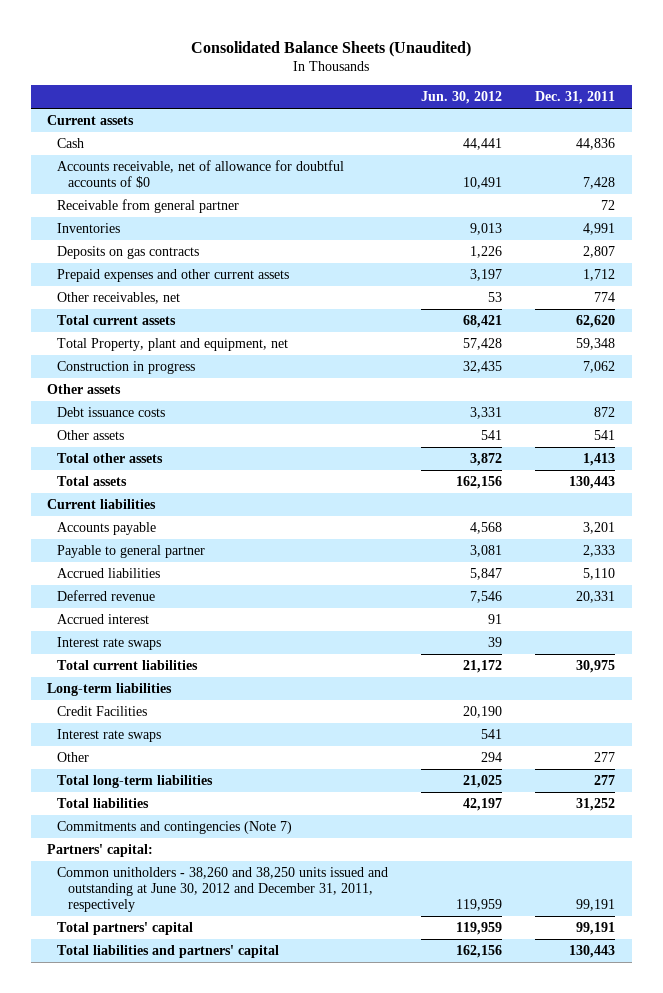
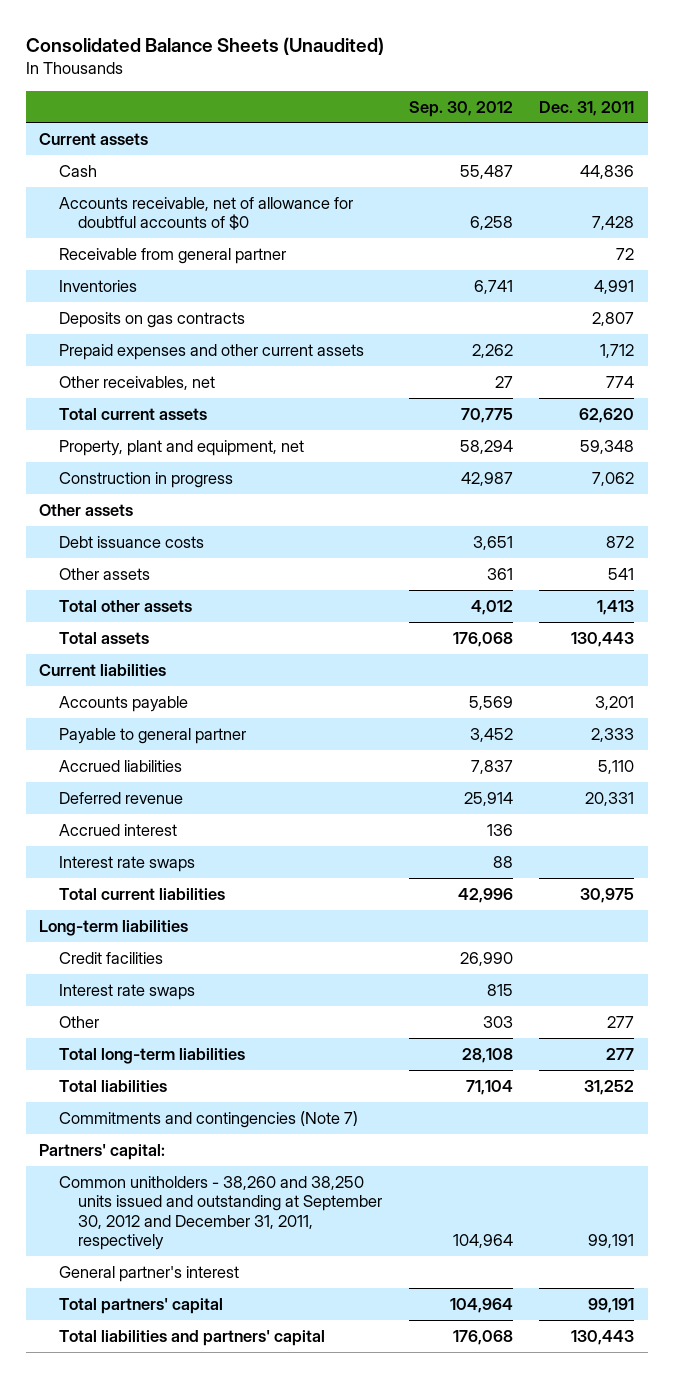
- | Jun. 30, 2012 | Dec. 31, 2011
+ | Sep. 30, 2012 | Dec. 31, 2011
- Total Property, plant and equipment, net | 57,428 | 59,348
+ Property, plant and equipment, net | 58,294 | 59,348
- Credit Facilities | 20,190 |
+ Credit facilities | 26,990 |
- Common unitholders - 38,260 and 38,250 units issued and outstanding at June 30, 2012 and December 31, 2011, respectively | 119,959 | 99,191
+ Common unitholders - 38,260 and 38,250 units issued and outstanding at September 30, 2012 and December 31, 2011, respectively | 104,964 | 99,191
+ General partner's interest

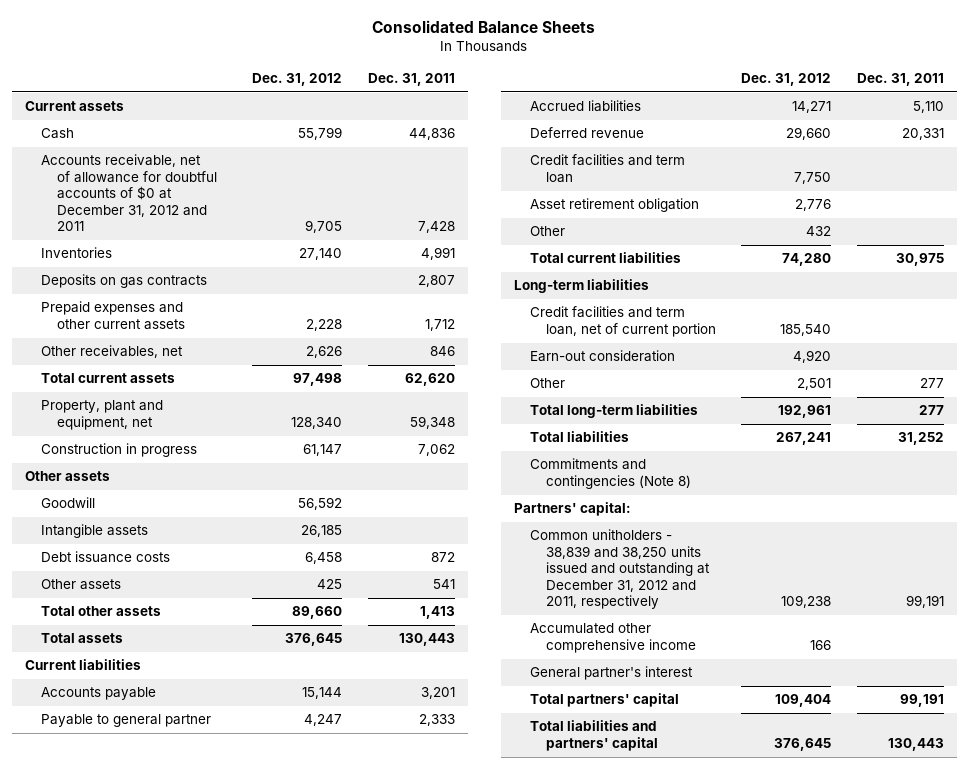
- Consolidated Balance Sheets (Unaudited)
+ Consolidated Balance Sheets
- | Sep. 30, 2012 | Dec. 31, 2011
+ | Dec. 31, 2012 | Dec. 31, 2011
- Accounts receivable, net of allowance for doubtful accounts of $0 | 6,258 | 7,428
- Receivable from general partner | | 72
+ Accounts receivable, net of allowance for doubtful accounts of $0 at December 31, 2012 and 2011 | 9,705 | 7,428
- Other receivables, net | 27 | 774
+ Other receivables, net | 2,626 | 846
+ Goodwill | 56,592 |
+ Intangible assets | 26,185 |
- Accrued interest | 136 |
- Interest rate swaps | 88 |
+ Credit facilities and term loan | 7,750 |
+ Asset retirement obligation | 2,776 |
+ Other | 432 |
- Credit facilities | 26,990 |
- Interest rate swaps | 815 |
+ Credit facilities and term loan, net of current portion | 185,540 |
+ Earn-out consideration | 4,920 |
- Commitments and contingencies (Note 7)
+ Commitments and contingencies (Note 8)
- Common unitholders - 38,260 and 38,250 units issued and outstanding at September 30, 2012 and December 31, 2011, respectively | 104,964 | 99,191
+ Common unitholders - 38,839 and 38,250 units issued and outstanding at December 31, 2012 and 2011, respectively | 109,238 | 99,191
+ Accumulated other comprehensive income | 166 |

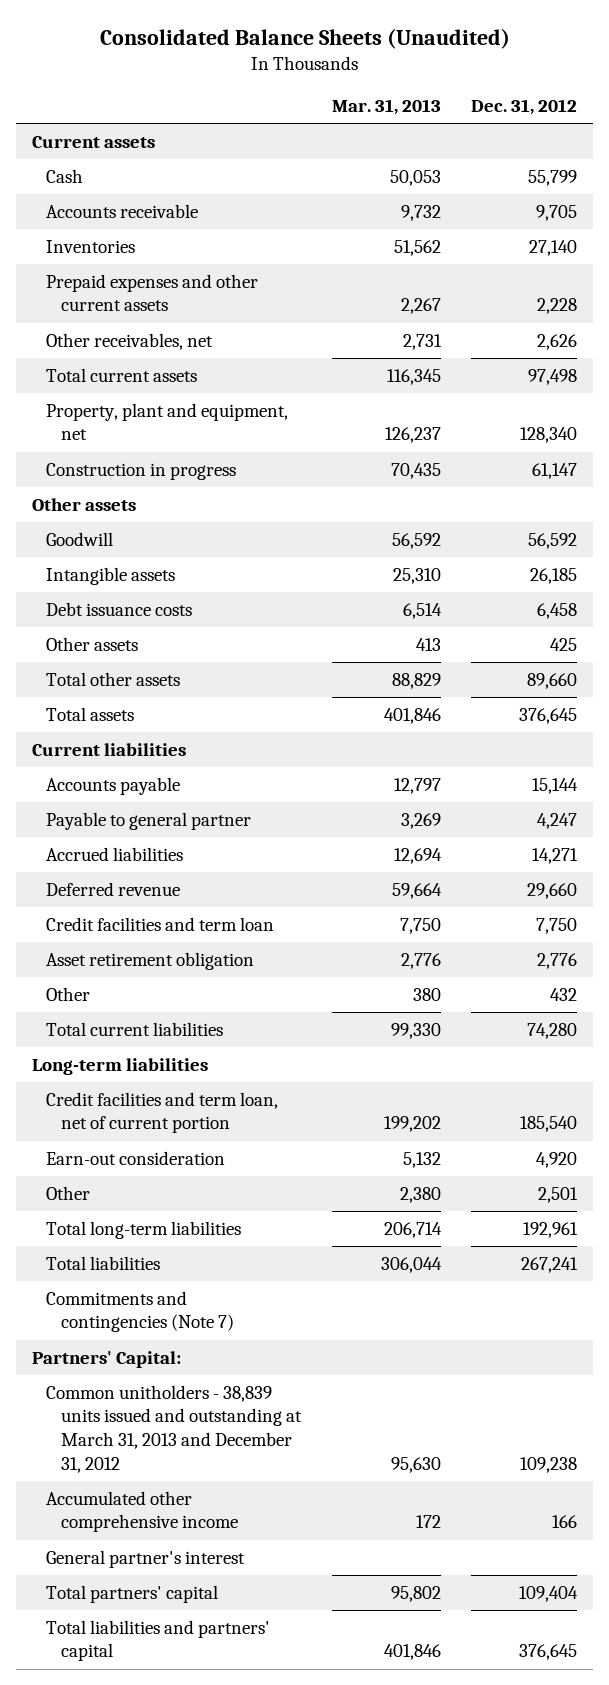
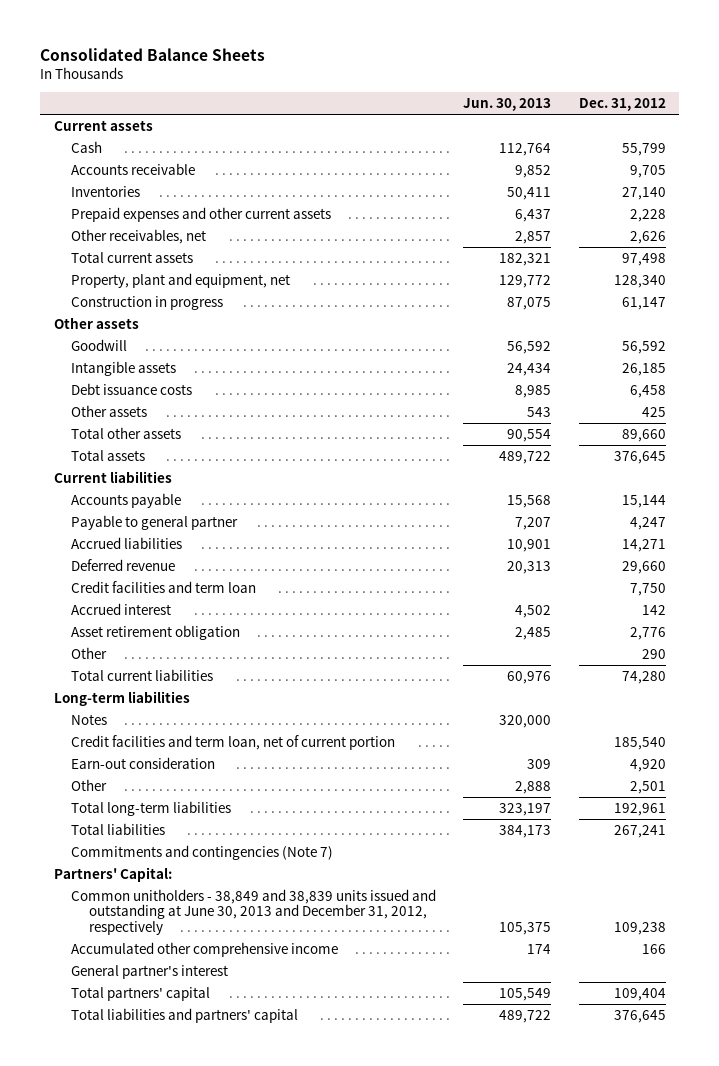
- Consolidated Balance Sheets (Unaudited)
+ Consolidated Balance Sheets
- | Mar. 31, 2013 | Dec. 31, 2012
+ | Jun. 30, 2013 | Dec. 31, 2012
+ Accrued interest | 4,502 | 142
- Other | 380 | 432
+ Other | | 290
+ Notes | 320,000 |
- Common unitholders - 38,839 units issued and outstanding at March 31, 2013 and December 31, 2012 | 95,630 | 109,238
+ Common unitholders - 38,849 and 38,839 units issued and outstanding at June 30, 2013 and December 31, 2012, respectively | 105,375 | 109,238

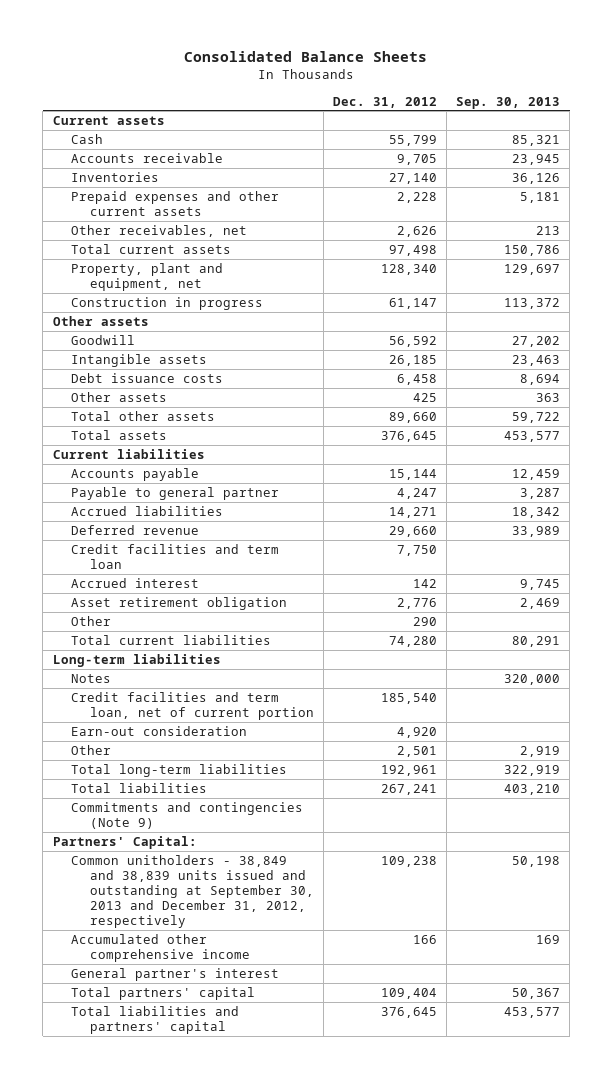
- | Jun. 30, 2013 | Dec. 31, 2012
+ | Dec. 31, 2012 | Sep. 30, 2013
- Commitments and contingencies (Note 7)
+ Commitments and contingencies (Note 9)
- Common unitholders - 38,849 and 38,839 units issued and outstanding at June 30, 2013 and December 31, 2012, respectively | 105,375 | 109,238
+ Common unitholders - 38,849 and 38,839 units issued and outstanding at September 30, 2013 and December 31, 2012, respectively | 109,238 | 50,198

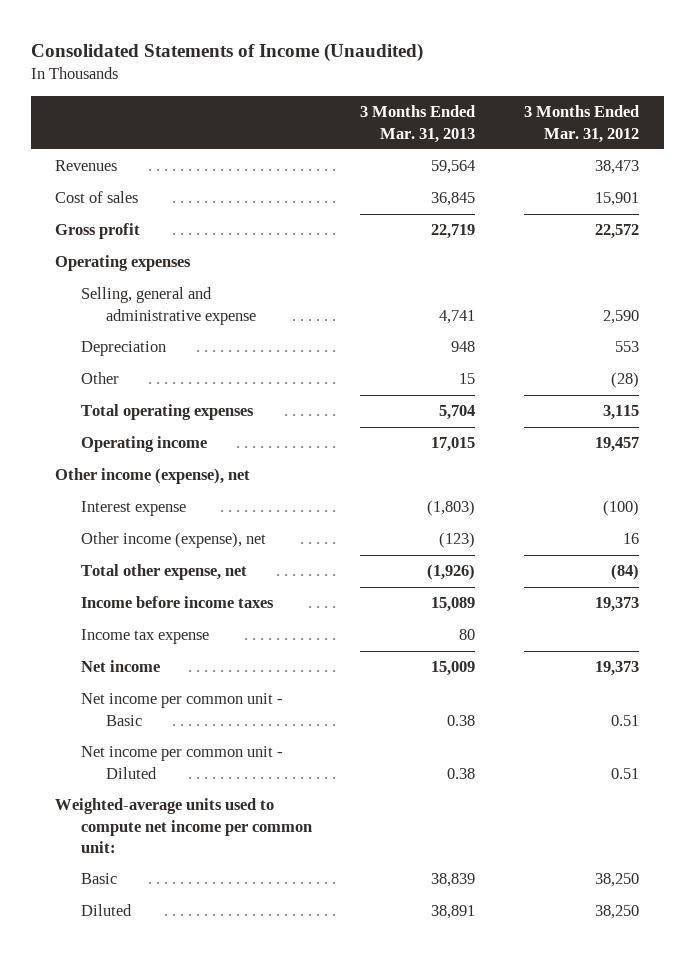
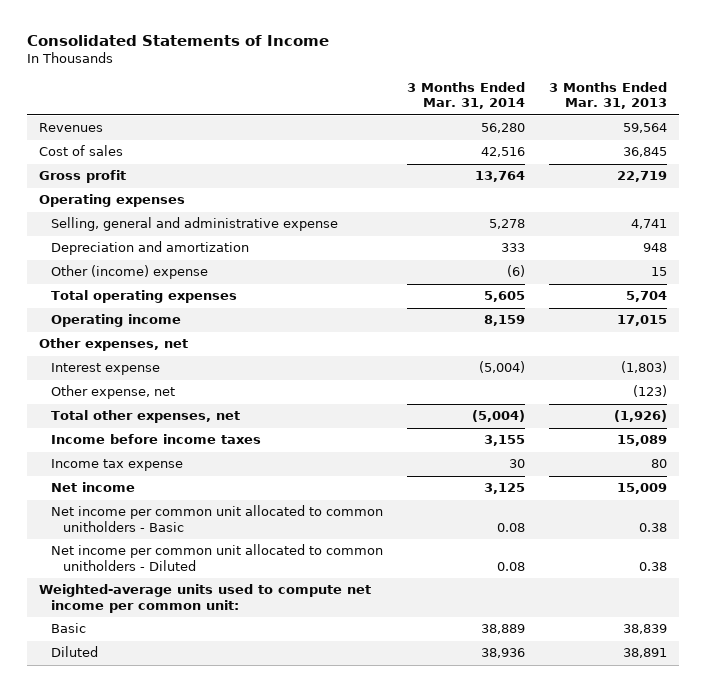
- Consolidated Statements of Income (Unaudited)
+ Consolidated Statements of Income
- | 3 Months Ended Mar. 31, 2013 | 3 Months Ended Mar. 31, 2012
+ | 3 Months Ended Mar. 31, 2014 | 3 Months Ended Mar. 31, 2013
- Depreciation | 948 | 553
- Other | 15 | (28)
+ Depreciation and amortization | 333 | 948
+ Other (income) expense | (6) | 15
- Other income (expense), net
+ Other expenses, net
- Other income (expense), net | (123) | 16
- Total other expense, net | (1,926) | (84)
+ Other expense, net | | (123)
+ Total other expenses, net | (5,004) | (1,926)
- Net income per common unit - Basic | 0.38 | 0.51
- Net income per common unit - Diluted | 0.38 | 0.51
+ Net income per common unit allocated to common unitholders - Basic | 0.08 | 0.38
+ Net income per common unit allocated to common unitholders - Diluted | 0.08 | 0.38

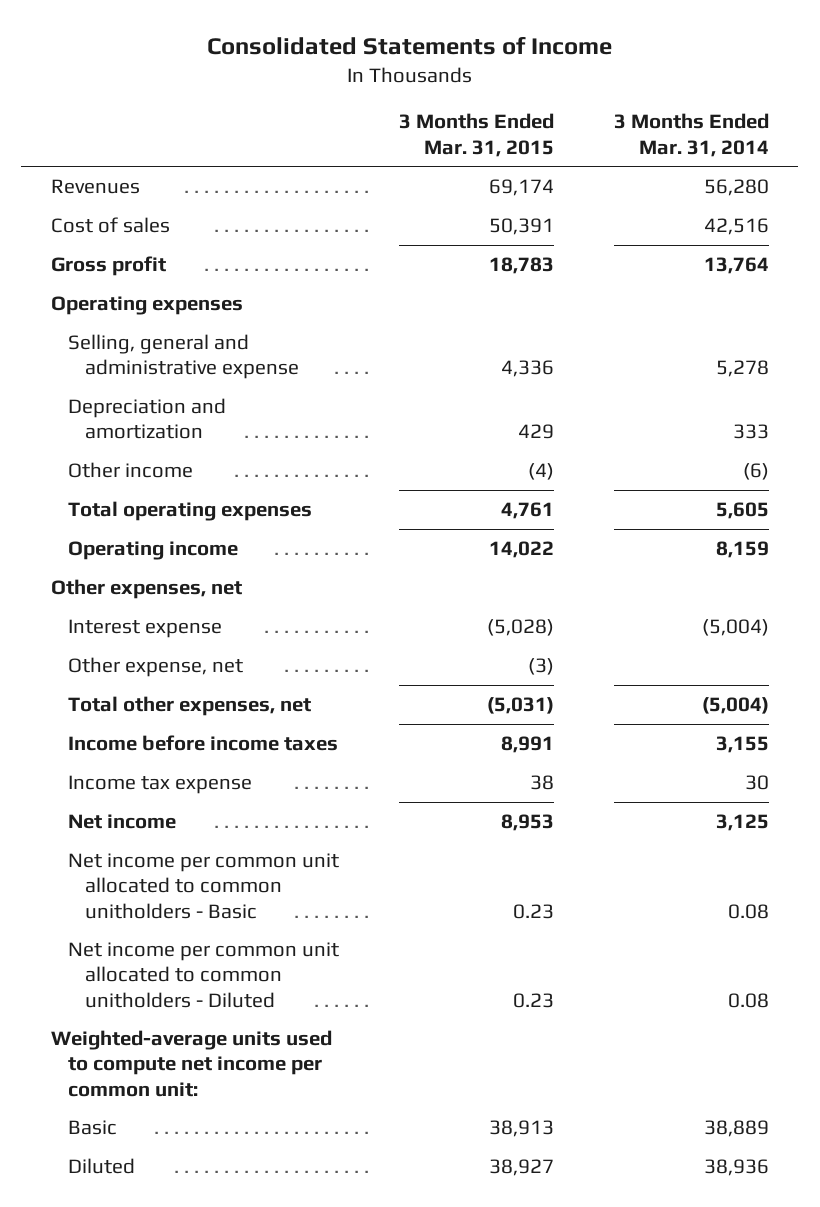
- | 3 Months Ended Mar. 31, 2014 | 3 Months Ended Mar. 31, 2013
+ | 3 Months Ended Mar. 31, 2015 | 3 Months Ended Mar. 31, 2014
- Other (income) expense | (6) | 15
+ Other income | (4) | (6)

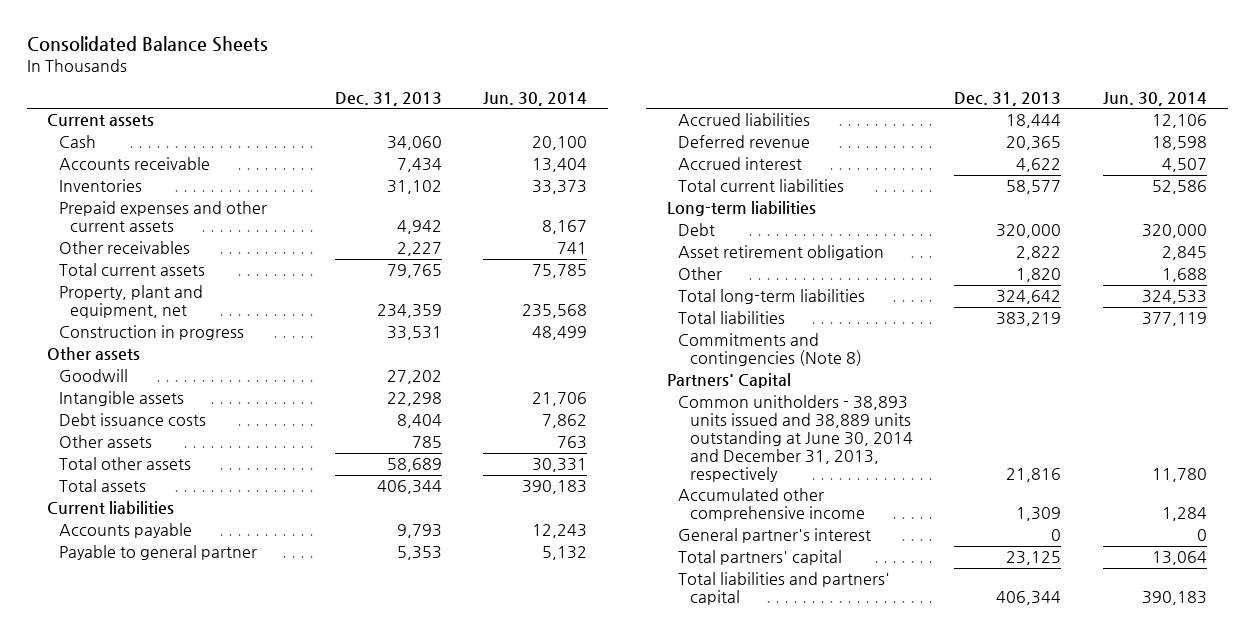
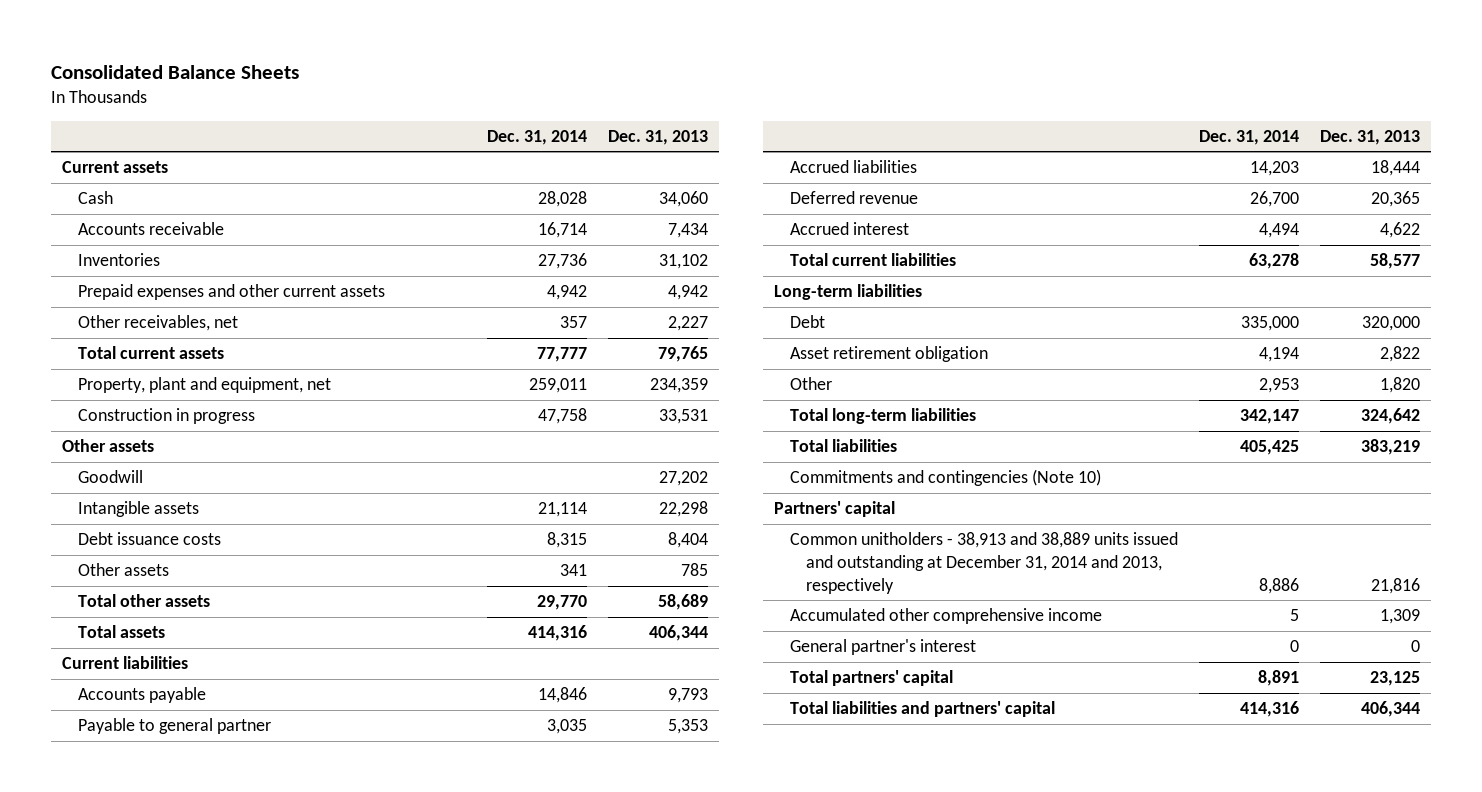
- | Dec. 31, 2013 | Jun. 30, 2014
+ | Dec. 31, 2014 | Dec. 31, 2013
- Other receivables | 2,227 | 741
+ Other receivables, net | 357 | 2,227
- Commitments and contingencies (Note 8)
- Partners' Capital
- Common unitholders - 38,893 units issued and 38,889 units outstanding at June 30, 2014 and December 31, 2013, respectively | 21,816 | 11,780
+ Commitments and contingencies (Note 10)
+ Partners' capital
+ Common unitholders - 38,913 and 38,889 units issued and outstanding at December 31, 2014 and 2013, respectively | 8,886 | 21,816

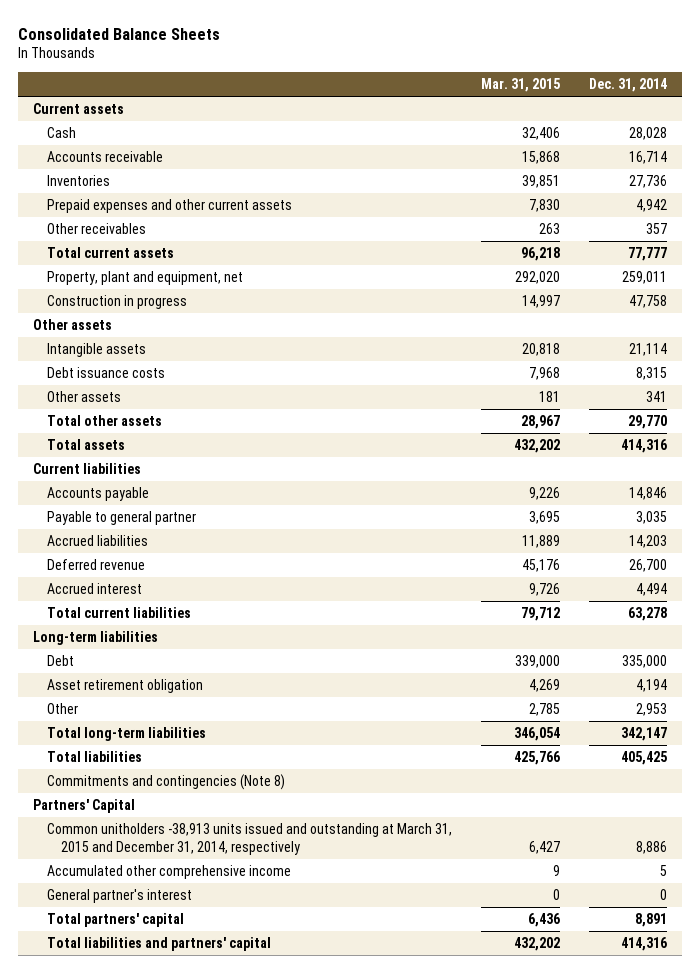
- | Dec. 31, 2014 | Dec. 31, 2013
+ | Mar. 31, 2015 | Dec. 31, 2014
- Other receivables, net | 357 | 2,227
+ Other receivables | 263 | 357
- Goodwill | | 27,202
- Commitments and contingencies (Note 10)
- Partners' capital
- Common unitholders - 38,913 and 38,889 units issued and outstanding at December 31, 2014 and 2013, respectively | 8,886 | 21,816
+ Commitments and contingencies (Note 8)
+ Partners' Capital
+ Common unitholders -38,913 units issued and outstanding at March 31, 2015 and December 31, 2014, respectively | 6,427 | 8,886

